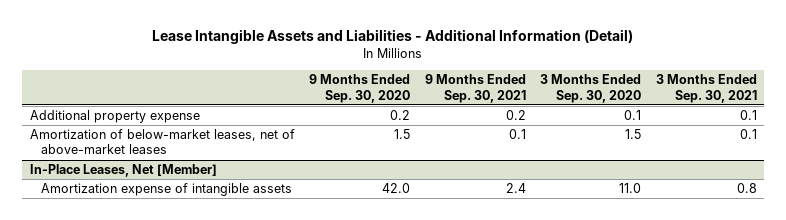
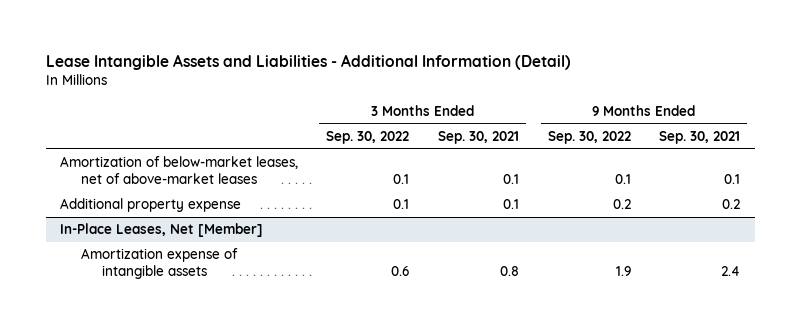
- | 9 Months Ended Sep. 30, 2020 | 9 Months Ended Sep. 30, 2021 | 3 Months Ended Sep. 30, 2020 | 3 Months Ended Sep. 30, 2021
+ | 3 Months Ended Sep. 30, 2022 | 3 Months Ended Sep. 30, 2021 | 9 Months Ended Sep. 30, 2022 | 9 Months Ended Sep. 30, 2021
moved down: Additional property expense | 0.1 | 0.1 | 0.2 | 0.2

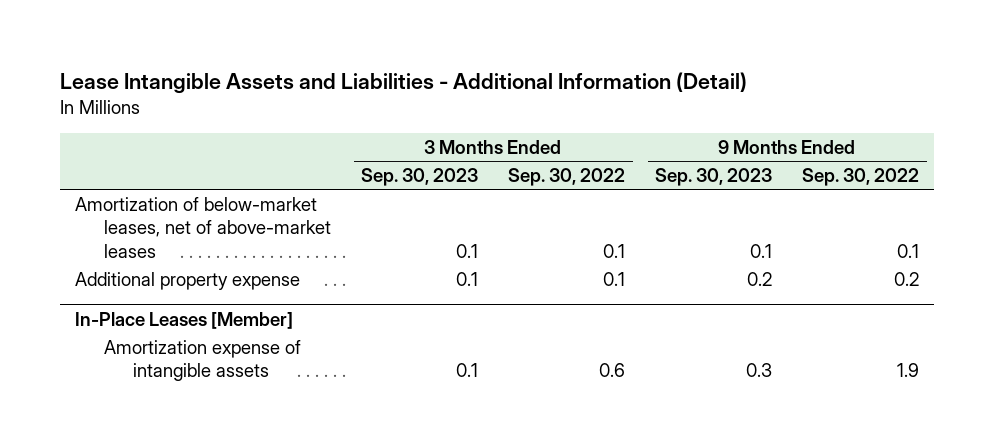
- | 3 Months Ended Sep. 30, 2022 | 3 Months Ended Sep. 30, 2021 | 9 Months Ended Sep. 30, 2022 | 9 Months Ended Sep. 30, 2021
+ | 3 Months Ended Sep. 30, 2023 | 3 Months Ended Sep. 30, 2022 | 9 Months Ended Sep. 30, 2023 | 9 Months Ended Sep. 30, 2022
- In-Place Leases, Net [Member]
+ In-Place Leases [Member]

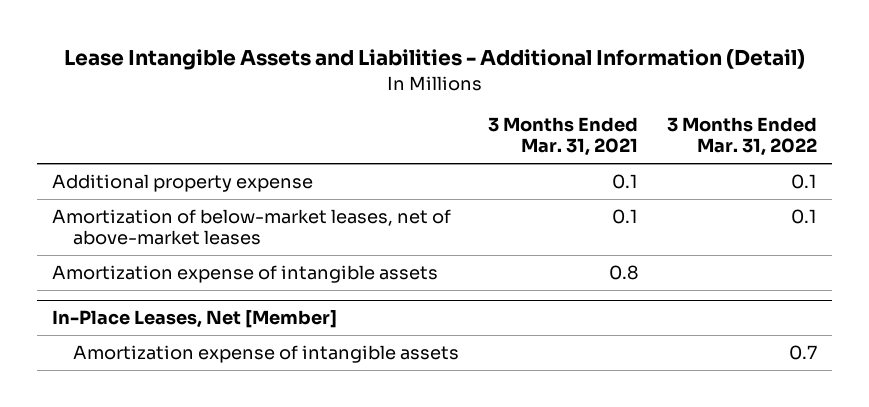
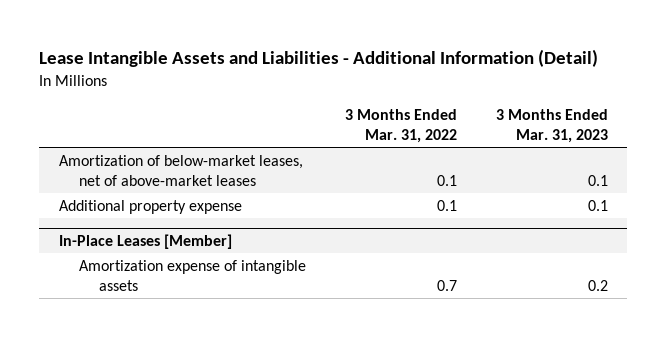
- | 3 Months Ended Mar. 31, 2021 | 3 Months Ended Mar. 31, 2022
+ | 3 Months Ended Mar. 31, 2022 | 3 Months Ended Mar. 31, 2023
- Amortization expense of intangible assets | 0.8 |
- In-Place Leases, Net [Member]
moved down: Additional property expense | 0.1 | 0.1
+ In-Place Leases [Member]

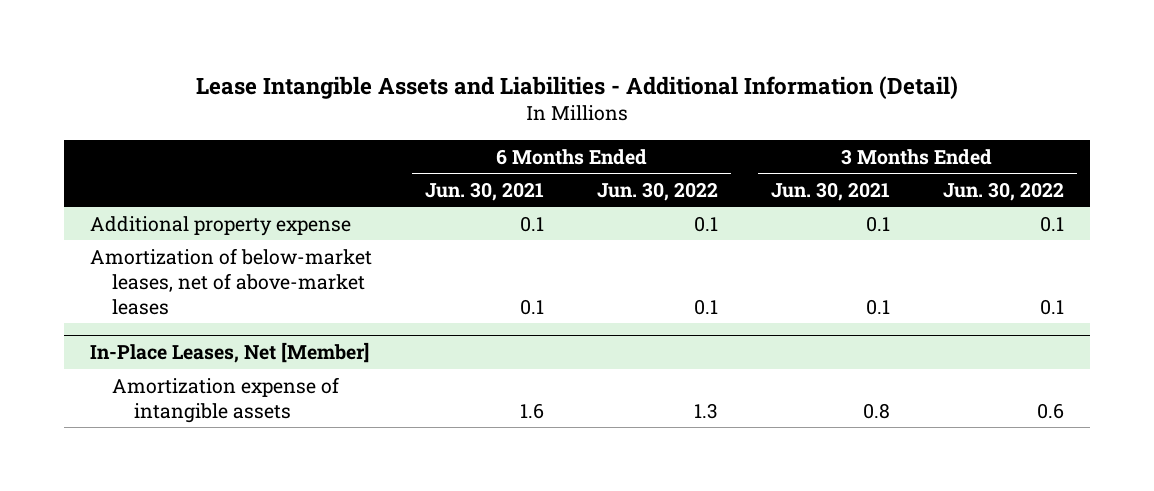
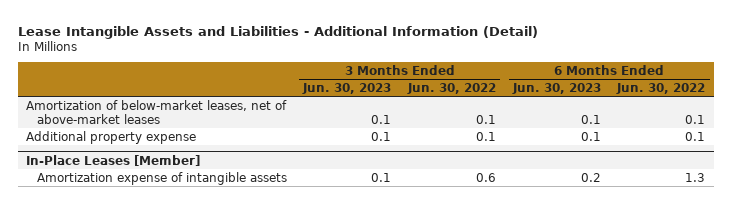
- | 6 Months Ended Jun. 30, 2021 | 6 Months Ended Jun. 30, 2022 | 3 Months Ended Jun. 30, 2021 | 3 Months Ended Jun. 30, 2022
+ | 3 Months Ended Jun. 30, 2023 | 3 Months Ended Jun. 30, 2022 | 6 Months Ended Jun. 30, 2023 | 6 Months Ended Jun. 30, 2022
- In-Place Leases, Net [Member]
moved down: Additional property expense | 0.1 | 0.1 | 0.1 | 0.1
+ In-Place Leases [Member]

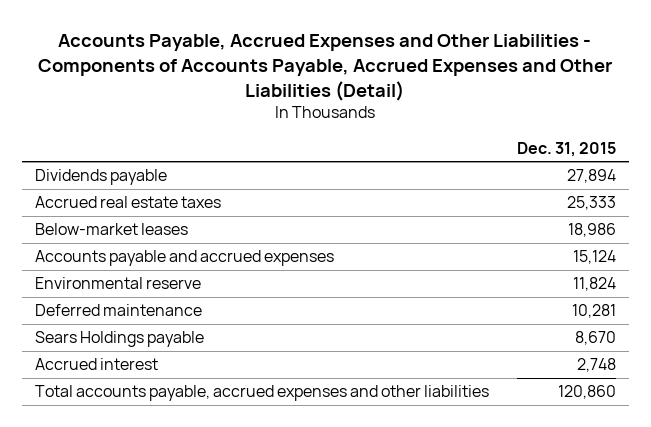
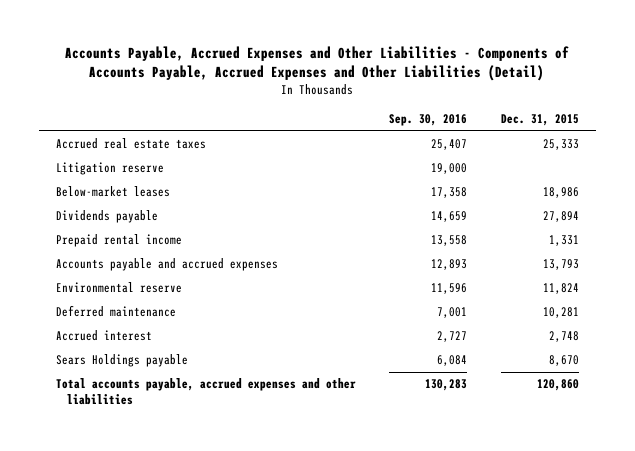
- | Dec. 31, 2015
+ | Sep. 30, 2016 | Dec. 31, 2015
+ Litigation reserve | 19,000 |
- Accounts payable and accrued expenses | 15,124
moved down: Dividends payable | 14,659 | 27,894
+ Prepaid rental income | 13,558 | 1,331
+ Accounts payable and accrued expenses | 12,893 | 13,793
moved down: Sears Holdings payable | 6,084 | 8,670

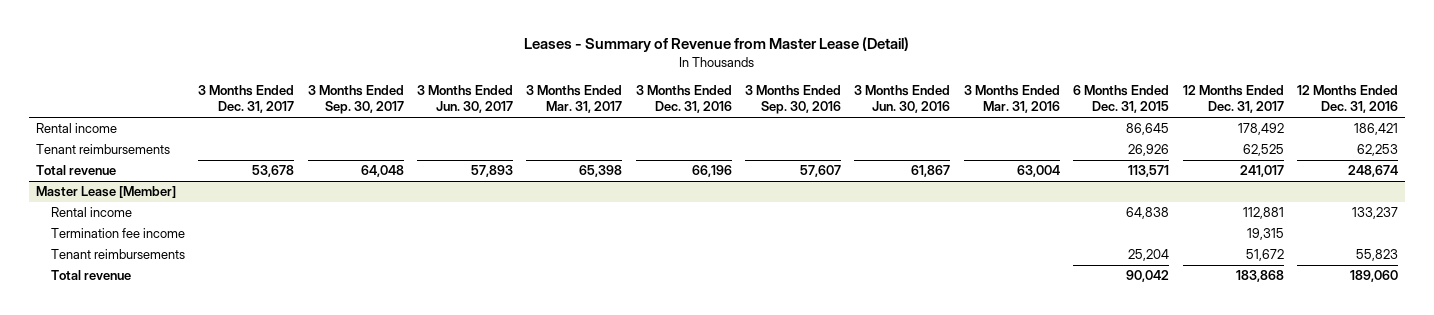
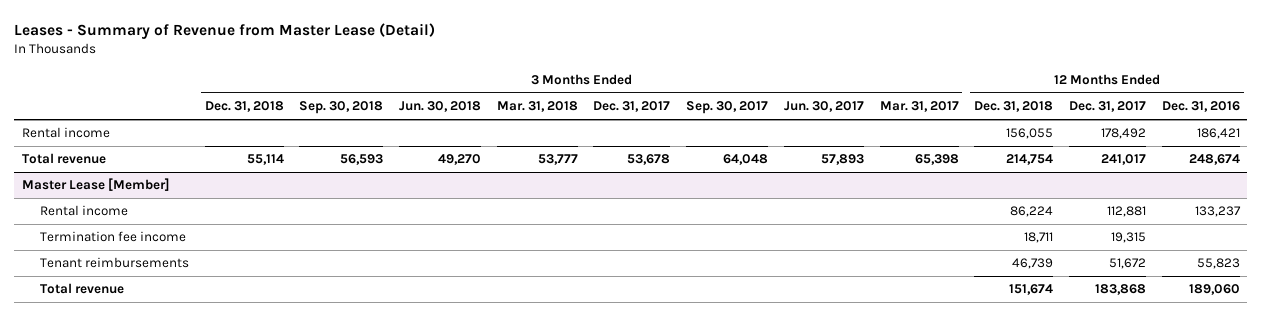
- | 3 Months Ended Dec. 31, 2017 | 3 Months Ended Sep. 30, 2017 | 3 Months Ended Jun. 30, 2017 | 3 Months Ended Mar. 31, 2017 | 3 Months Ended Dec. 31, 2016 | 3 Months Ended Sep. 30, 2016 | 3 Months Ended Jun. 30, 2016 | 3 Months Ended Mar. 31, 2016 | 6 Months Ended Dec. 31, 2015 | 12 Months Ended Dec. 31, 2017 | 12 Months Ended Dec. 31, 2016
+ | 3 Months Ended Dec. 31, 2018 | 3 Months Ended Sep. 30, 2018 | 3 Months Ended Jun. 30, 2018 | 3 Months Ended Mar. 31, 2018 | 3 Months Ended Dec. 31, 2017 | 3 Months Ended Sep. 30, 2017 | 3 Months Ended Jun. 30, 2017 | 3 Months Ended Mar. 31, 2017 | 12 Months Ended Dec. 31, 2018 | 12 Months Ended Dec. 31, 2017 | 12 Months Ended Dec. 31, 2016
- Tenant reimbursements | | | | | | | | | 26,926 | 62,525 | 62,253

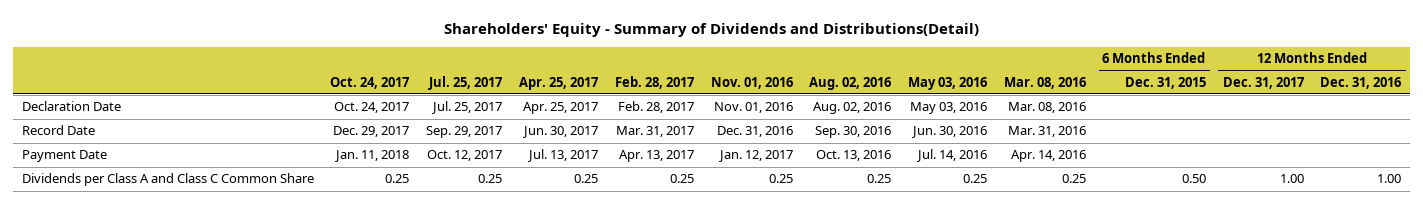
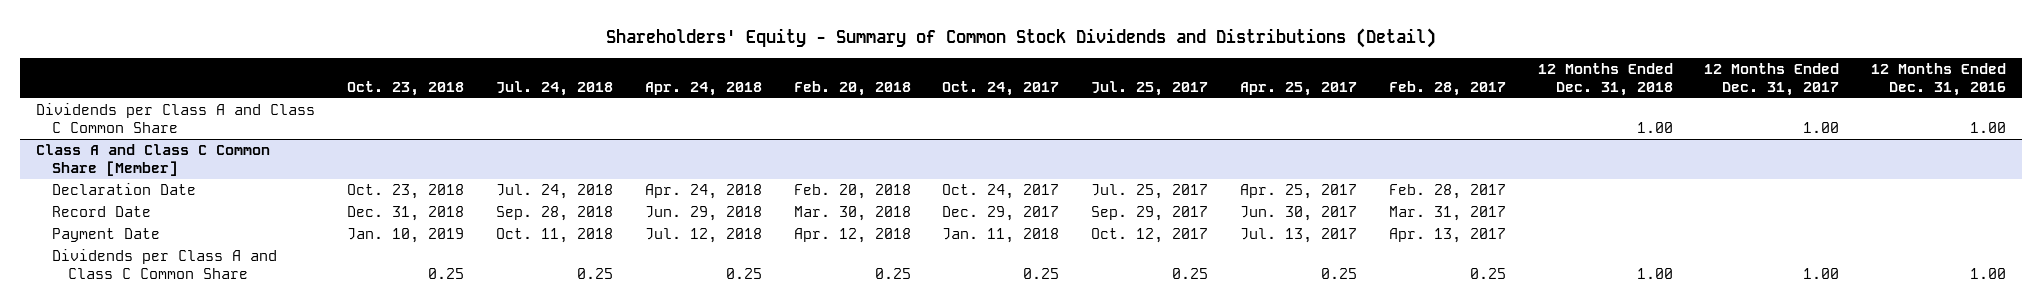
- Shareholders' Equity - Summary of Dividends and Distributions(Detail)
+ Shareholders' Equity - Summary of Common Stock Dividends and Distributions (Detail)
- | Oct. 24, 2017 | Jul. 25, 2017 | Apr. 25, 2017 | Feb. 28, 2017 | Nov. 01, 2016 | Aug. 02, 2016 | May 03, 2016 | Mar. 08, 2016 | 6 Months Ended Dec. 31, 2015 | 12 Months Ended Dec. 31, 2017 | 12 Months Ended Dec. 31, 2016
+ | Oct. 23, 2018 | Jul. 24, 2018 | Apr. 24, 2018 | Feb. 20, 2018 | Oct. 24, 2017 | Jul. 25, 2017 | Apr. 25, 2017 | Feb. 28, 2017 | 12 Months Ended Dec. 31, 2018 | 12 Months Ended Dec. 31, 2017 | 12 Months Ended Dec. 31, 2016
+ Dividends per Class A and Class C Common Share | | | | | | | | | 1.00 | 1.00 | 1.00
+ Class A and Class C Common Share [Member]

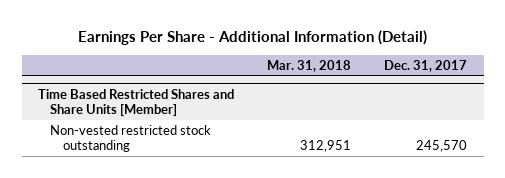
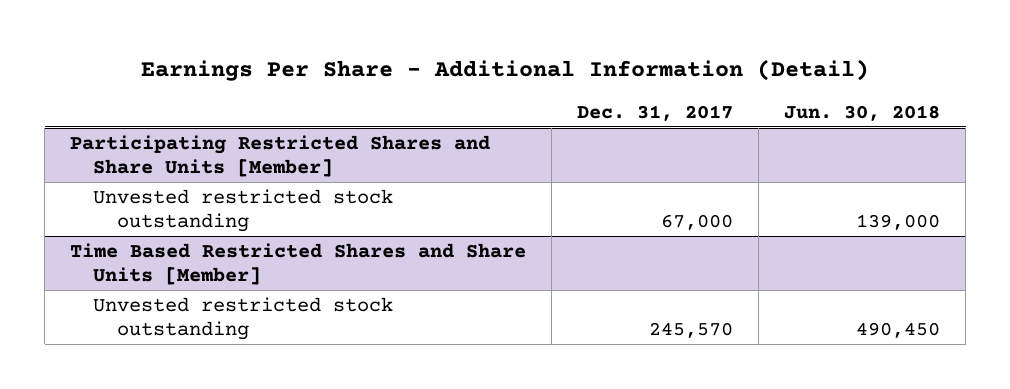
- | Mar. 31, 2018 | Dec. 31, 2017
+ | Dec. 31, 2017 | Jun. 30, 2018
+ Participating Restricted Shares and Share Units [Member]
+ Unvested restricted stock outstanding | 67,000 | 139,000
@ Time Based Restricted Shares and Share Units [Member]
- Non-vested restricted stock outstanding | 312,951 | 245,570
+ Unvested restricted stock outstanding | 245,570 | 490,450

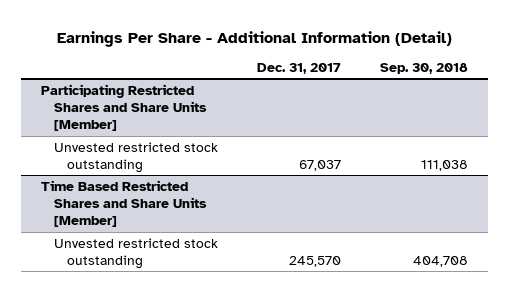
- | Dec. 31, 2017 | Jun. 30, 2018
+ | Dec. 31, 2017 | Sep. 30, 2018
@ Participating Restricted Shares and Share Units [Member]
- Unvested restricted stock outstanding | 67,000 | 139,000
+ Unvested restricted stock outstanding | 67,037 | 111,038

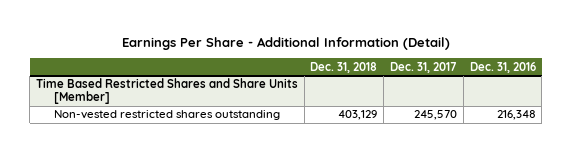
- | Dec. 31, 2017 | Sep. 30, 2018
+ | Dec. 31, 2018 | Dec. 31, 2017 | Dec. 31, 2016
- Participating Restricted Shares and Share Units [Member]
- Unvested restricted stock outstanding | 67,037 | 111,038
@ Time Based Restricted Shares and Share Units [Member]
- Unvested restricted stock outstanding | 245,570 | 404,708
+ Non-vested restricted shares outstanding | 403,129 | 245,570 | 216,348

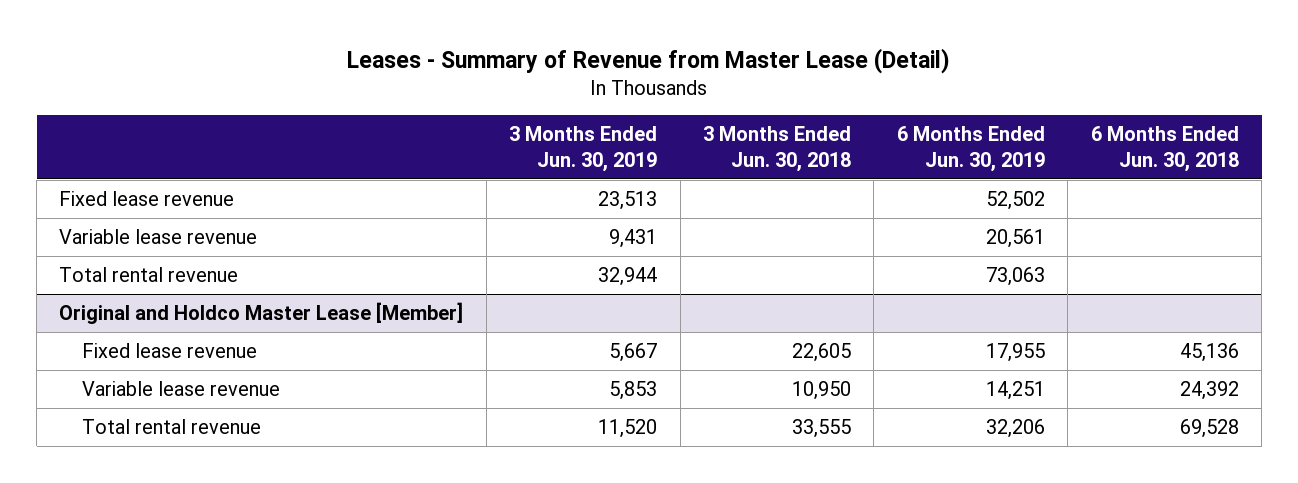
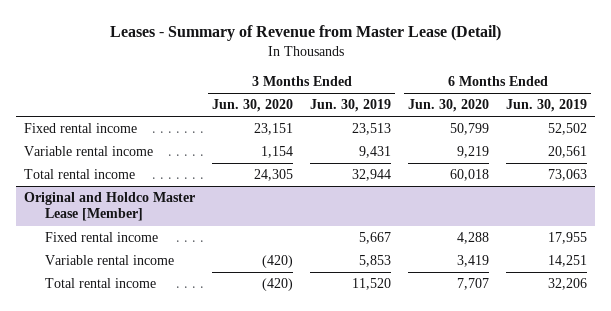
- | 3 Months Ended Jun. 30, 2019 | 3 Months Ended Jun. 30, 2018 | 6 Months Ended Jun. 30, 2019 | 6 Months Ended Jun. 30, 2018
+ | 3 Months Ended Jun. 30, 2020 | 3 Months Ended Jun. 30, 2019 | 6 Months Ended Jun. 30, 2020 | 6 Months Ended Jun. 30, 2019
- Fixed lease revenue | 23,513 | | 52,502 |
- Variable lease revenue | 9,431 | | 20,561 |
- Total rental revenue | 32,944 | | 73,063 |
+ Fixed rental income | 23,151 | 23,513 | 50,799 | 52,502
+ Variable rental income | 1,154 | 9,431 | 9,219 | 20,561
+ Total rental income | 24,305 | 32,944 | 60,018 | 73,063
@ Original and Holdco Master Lease [Member]
- Fixed lease revenue | 5,667 | 22,605 | 17,955 | 45,136
- Variable lease revenue | 5,853 | 10,950 | 14,251 | 24,392
- Total rental revenue | 11,520 | 33,555 | 32,206 | 69,528
+ Fixed rental income | | 5,667 | 4,288 | 17,955
+ Variable rental income | (420) | 5,853 | 3,419 | 14,251
+ Total rental income | (420) | 11,520 | 7,707 | 32,206

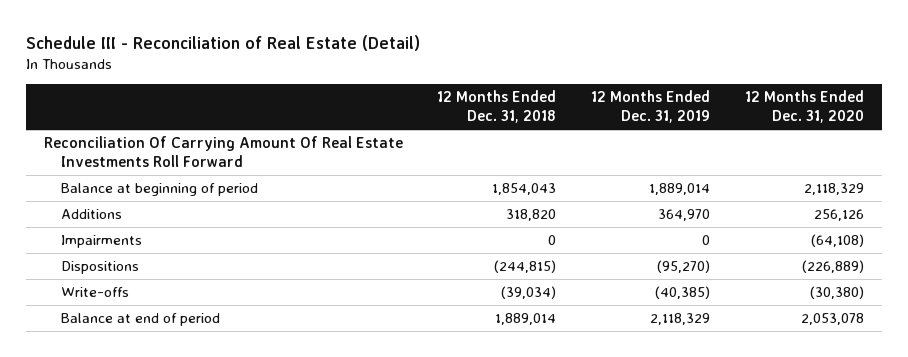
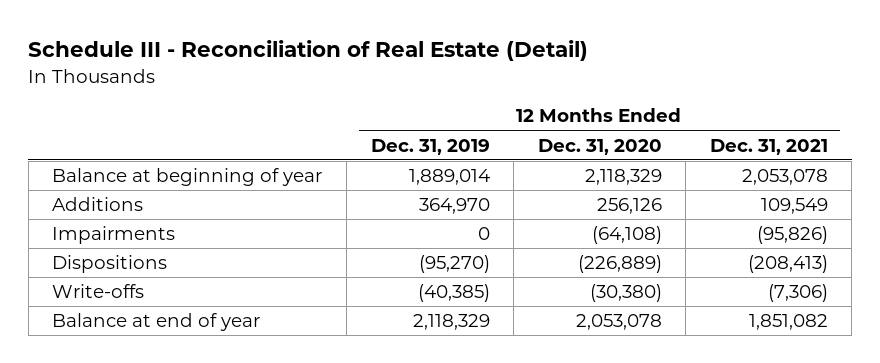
- | 12 Months Ended Dec. 31, 2018 | 12 Months Ended Dec. 31, 2019 | 12 Months Ended Dec. 31, 2020
+ | 12 Months Ended Dec. 31, 2019 | 12 Months Ended Dec. 31, 2020 | 12 Months Ended Dec. 31, 2021
- Reconciliation Of Carrying Amount Of Real Estate Investments Roll Forward
- Balance at beginning of period | 1,854,043 | 1,889,014 | 2,118,329
+ Balance at beginning of year | 1,889,014 | 2,118,329 | 2,053,078
- Balance at end of period | 1,889,014 | 2,118,329 | 2,053,078
+ Balance at end of year | 2,118,329 | 2,053,078 | 1,851,082

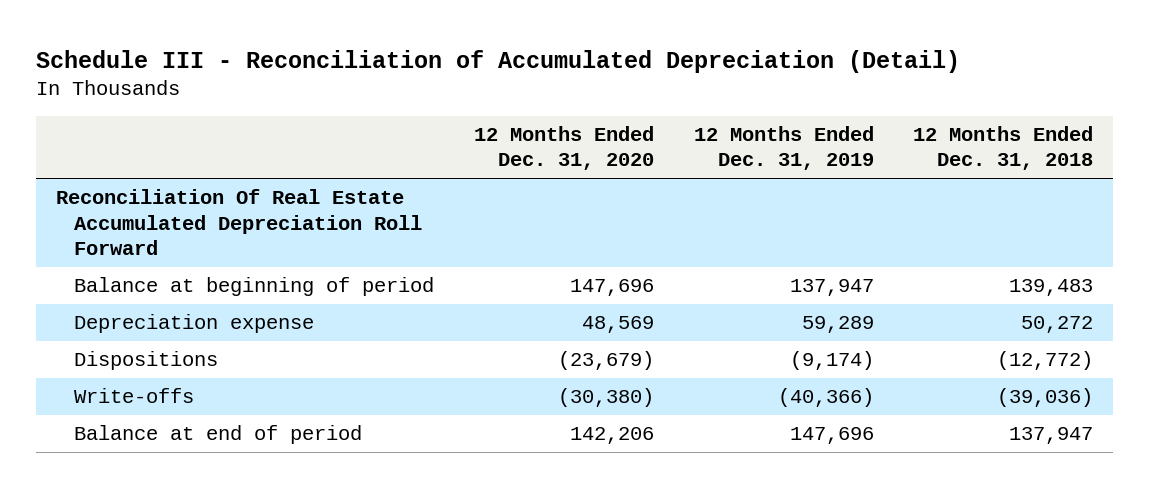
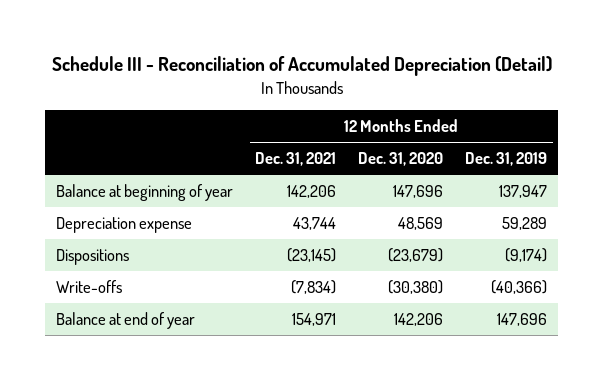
- | 12 Months Ended Dec. 31, 2020 | 12 Months Ended Dec. 31, 2019 | 12 Months Ended Dec. 31, 2018
+ | 12 Months Ended Dec. 31, 2021 | 12 Months Ended Dec. 31, 2020 | 12 Months Ended Dec. 31, 2019
- Reconciliation Of Real Estate Accumulated Depreciation Roll Forward
- Balance at beginning of period | 147,696 | 137,947 | 139,483
+ Balance at beginning of year | 142,206 | 147,696 | 137,947
- Balance at end of period | 142,206 | 147,696 | 137,947
+ Balance at end of year | 154,971 | 142,206 | 147,696

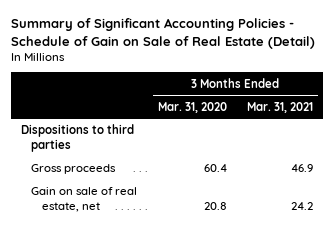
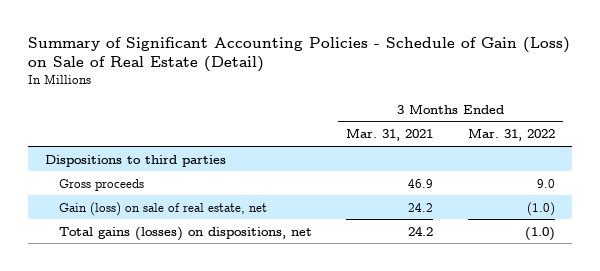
- Summary of Significant Accounting Policies - Schedule of Gain on Sale of Real Estate (Detail)
+ Summary of Significant Accounting Policies - Schedule of Gain (Loss) on Sale of Real Estate (Detail)
- | 3 Months Ended Mar. 31, 2020 | 3 Months Ended Mar. 31, 2021
+ | 3 Months Ended Mar. 31, 2021 | 3 Months Ended Mar. 31, 2022
- Gain on sale of real estate, net | 20.8 | 24.2
+ Gain (loss) on sale of real estate, net | 24.2 | (1.0)
+ Total gains (losses) on dispositions, net | 24.2 | (1.0)

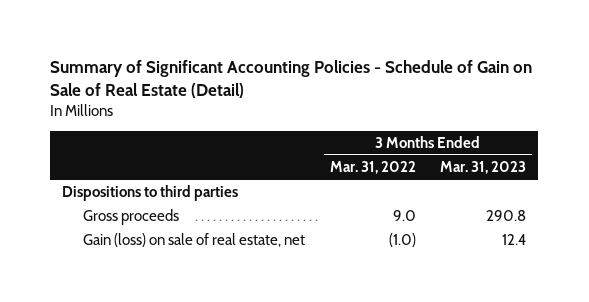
- Summary of Significant Accounting Policies - Schedule of Gain (Loss) on Sale of Real Estate (Detail)
+ Summary of Significant Accounting Policies - Schedule of Gain on Sale of Real Estate (Detail)
- | 3 Months Ended Mar. 31, 2021 | 3 Months Ended Mar. 31, 2022
+ | 3 Months Ended Mar. 31, 2022 | 3 Months Ended Mar. 31, 2023
- Total gains (losses) on dispositions, net | 24.2 | (1.0)

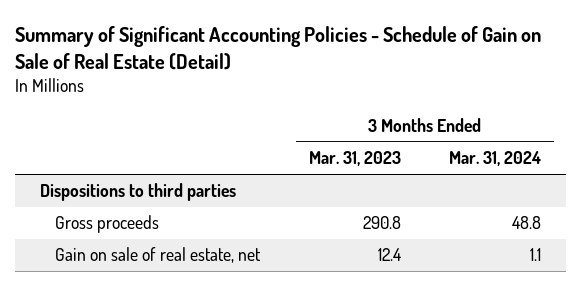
- | 3 Months Ended Mar. 31, 2022 | 3 Months Ended Mar. 31, 2023
+ | 3 Months Ended Mar. 31, 2023 | 3 Months Ended Mar. 31, 2024
- Gain (loss) on sale of real estate, net | (1.0) | 12.4
+ Gain on sale of real estate, net | 12.4 | 1.1

